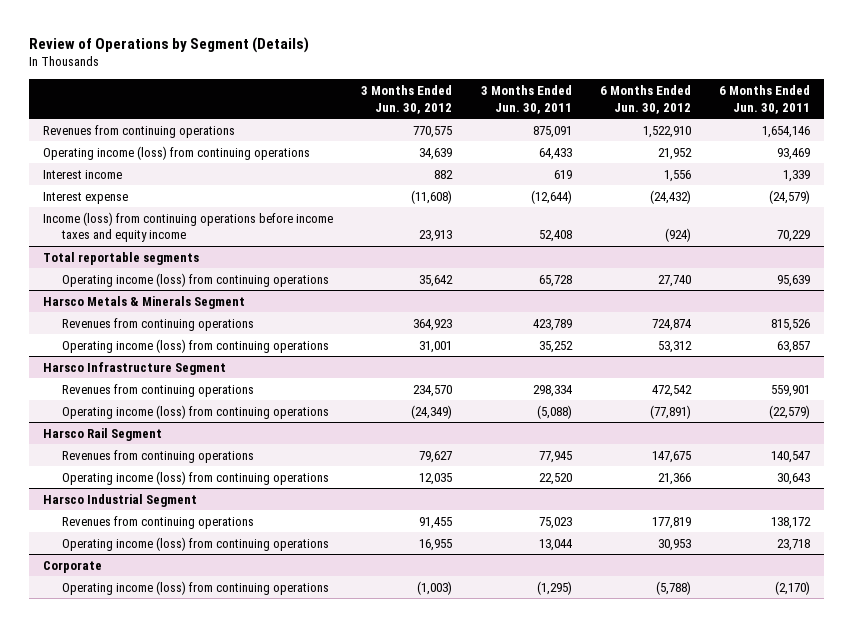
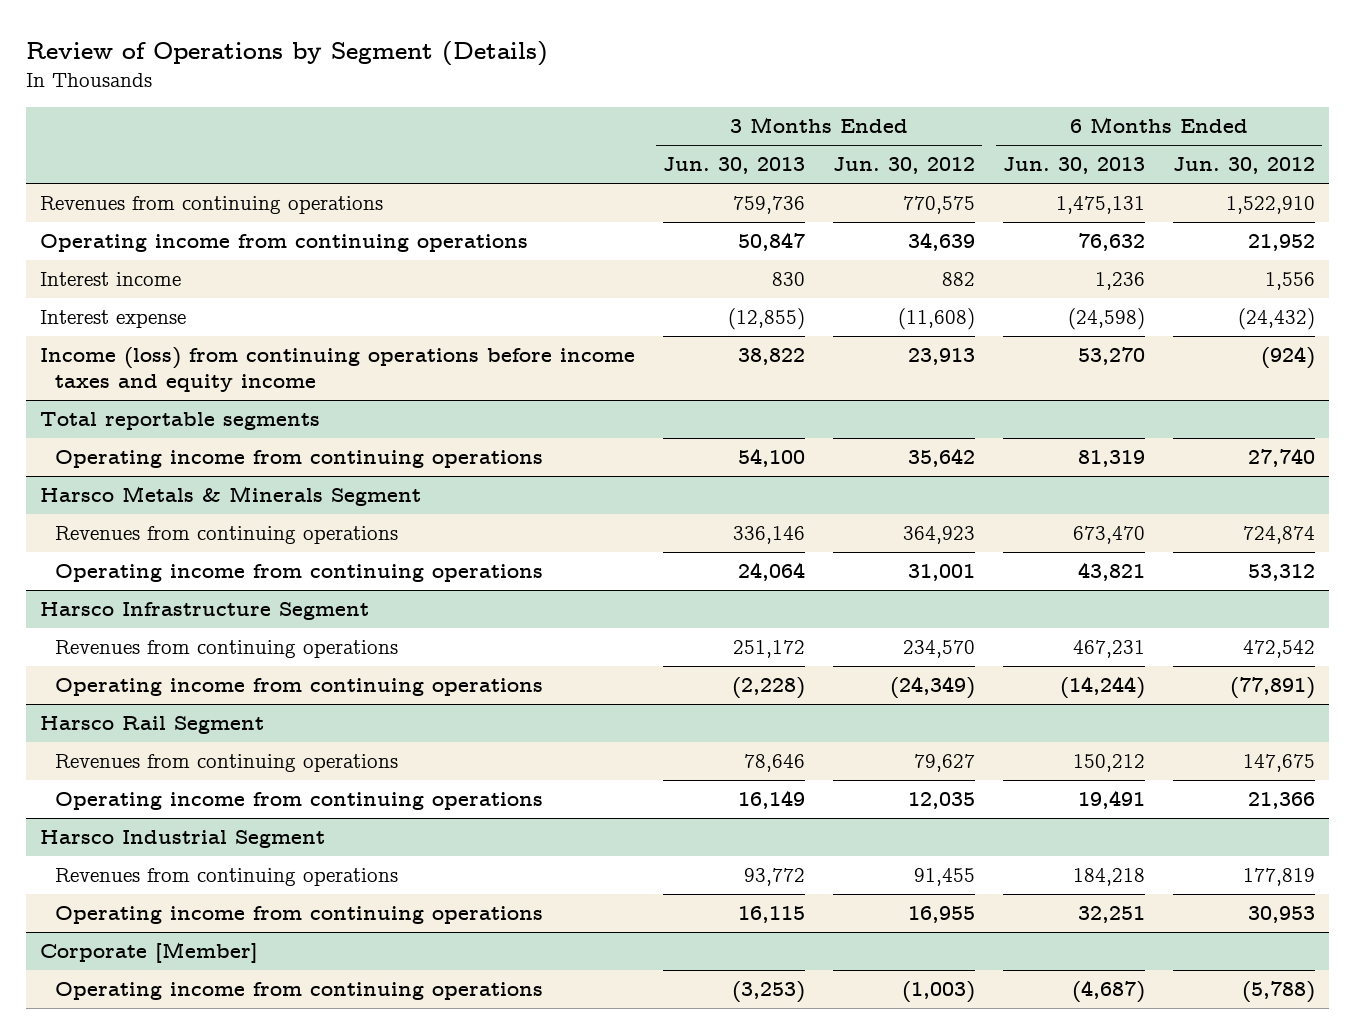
- | 3 Months Ended Jun. 30, 2012 | 3 Months Ended Jun. 30, 2011 | 6 Months Ended Jun. 30, 2012 | 6 Months Ended Jun. 30, 2011
+ | 3 Months Ended Jun. 30, 2013 | 3 Months Ended Jun. 30, 2012 | 6 Months Ended Jun. 30, 2013 | 6 Months Ended Jun. 30, 2012
- Operating income (loss) from continuing operations | 34,639 | 64,433 | 21,952 | 93,469
+ Operating income from continuing operations | 50,847 | 34,639 | 76,632 | 21,952
@ Total reportable segments
- Operating income (loss) from continuing operations | 35,642 | 65,728 | 27,740 | 95,639
+ Operating income from continuing operations | 54,100 | 35,642 | 81,319 | 27,740
@ Harsco Metals & Minerals Segment
- Operating income (loss) from continuing operations | 31,001 | 35,252 | 53,312 | 63,857
+ Operating income from continuing operations | 24,064 | 31,001 | 43,821 | 53,312
@ Harsco Infrastructure Segment
- Operating income (loss) from continuing operations | (24,349) | (5,088) | (77,891) | (22,579)
+ Operating income from continuing operations | (2,228) | (24,349) | (14,244) | (77,891)
@ Harsco Rail Segment
- Operating income (loss) from continuing operations | 12,035 | 22,520 | 21,366 | 30,643
+ Operating income from continuing operations | 16,149 | 12,035 | 19,491 | 21,366
@ Harsco Industrial Segment
- Operating income (loss) from continuing operations | 16,955 | 13,044 | 30,953 | 23,718
- Corporate
- Operating income (loss) from continuing operations | (1,003) | (1,295) | (5,788) | (2,170)
@ Harsco Industrial Segment
+ Operating income from continuing operations | 16,115 | 16,955 | 32,251 | 30,953
+ Corporate [Member]
+ Operating income from continuing operations | (3,253) | (1,003) | (4,687) | (5,788)

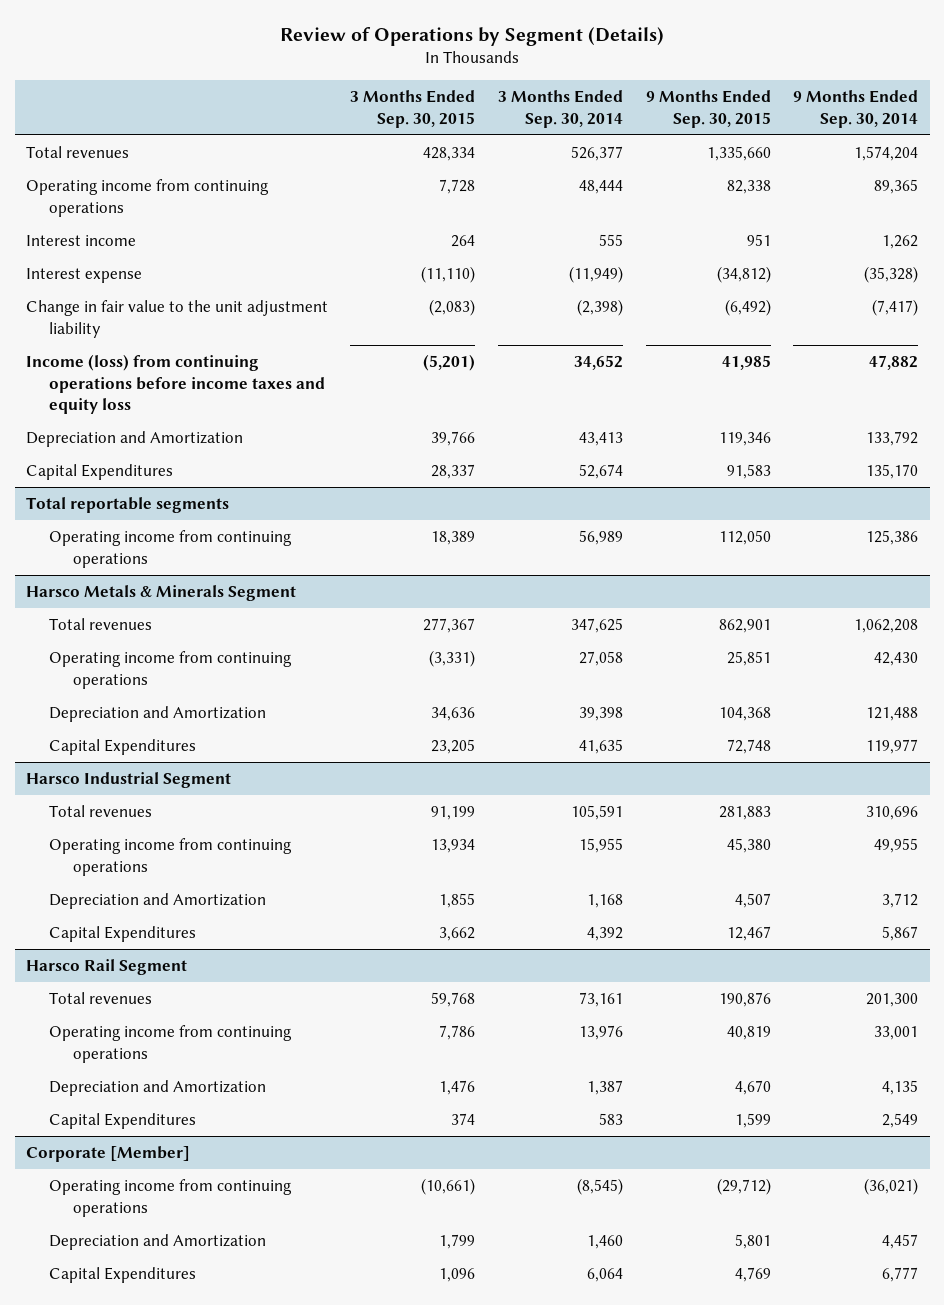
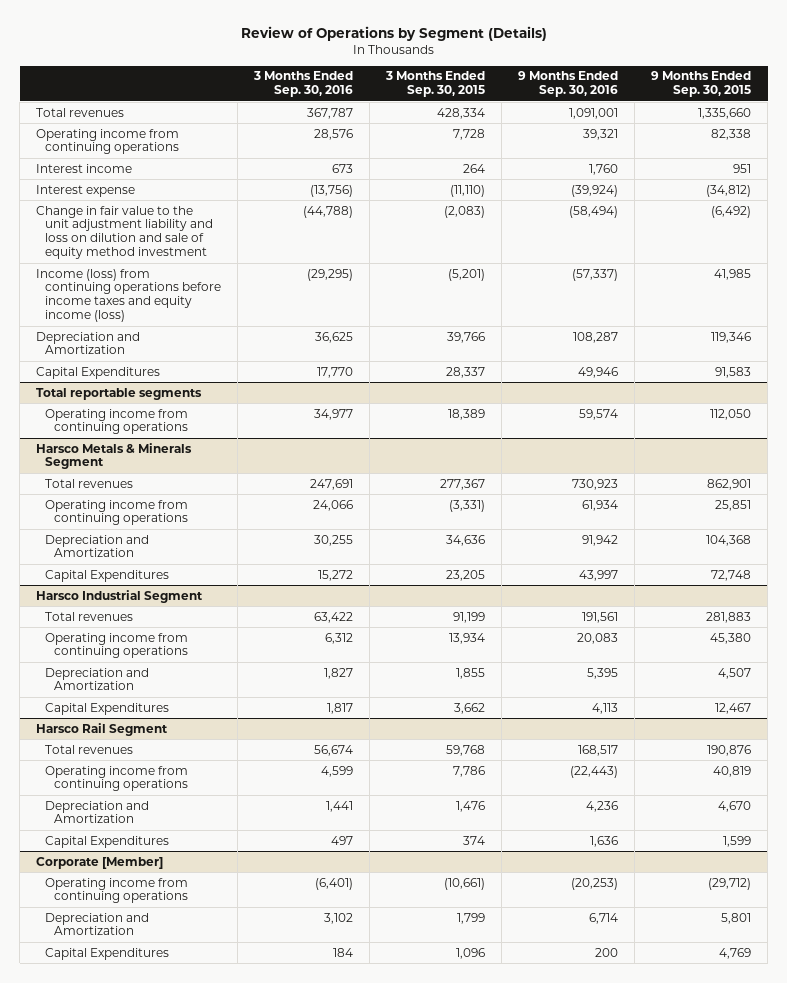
- | 3 Months Ended Sep. 30, 2015 | 3 Months Ended Sep. 30, 2014 | 9 Months Ended Sep. 30, 2015 | 9 Months Ended Sep. 30, 2014
+ | 3 Months Ended Sep. 30, 2016 | 3 Months Ended Sep. 30, 2015 | 9 Months Ended Sep. 30, 2016 | 9 Months Ended Sep. 30, 2015
- Change in fair value to the unit adjustment liability | (2,083) | (2,398) | (6,492) | (7,417)
- Income (loss) from continuing operations before income taxes and equity loss | (5,201) | 34,652 | 41,985 | 47,882
+ Change in fair value to the unit adjustment liability and loss on dilution and sale of equity method investment | (44,788) | (2,083) | (58,494) | (6,492)
+ Income (loss) from continuing operations before income taxes and equity income (loss) | (29,295) | (5,201) | (57,337) | 41,985

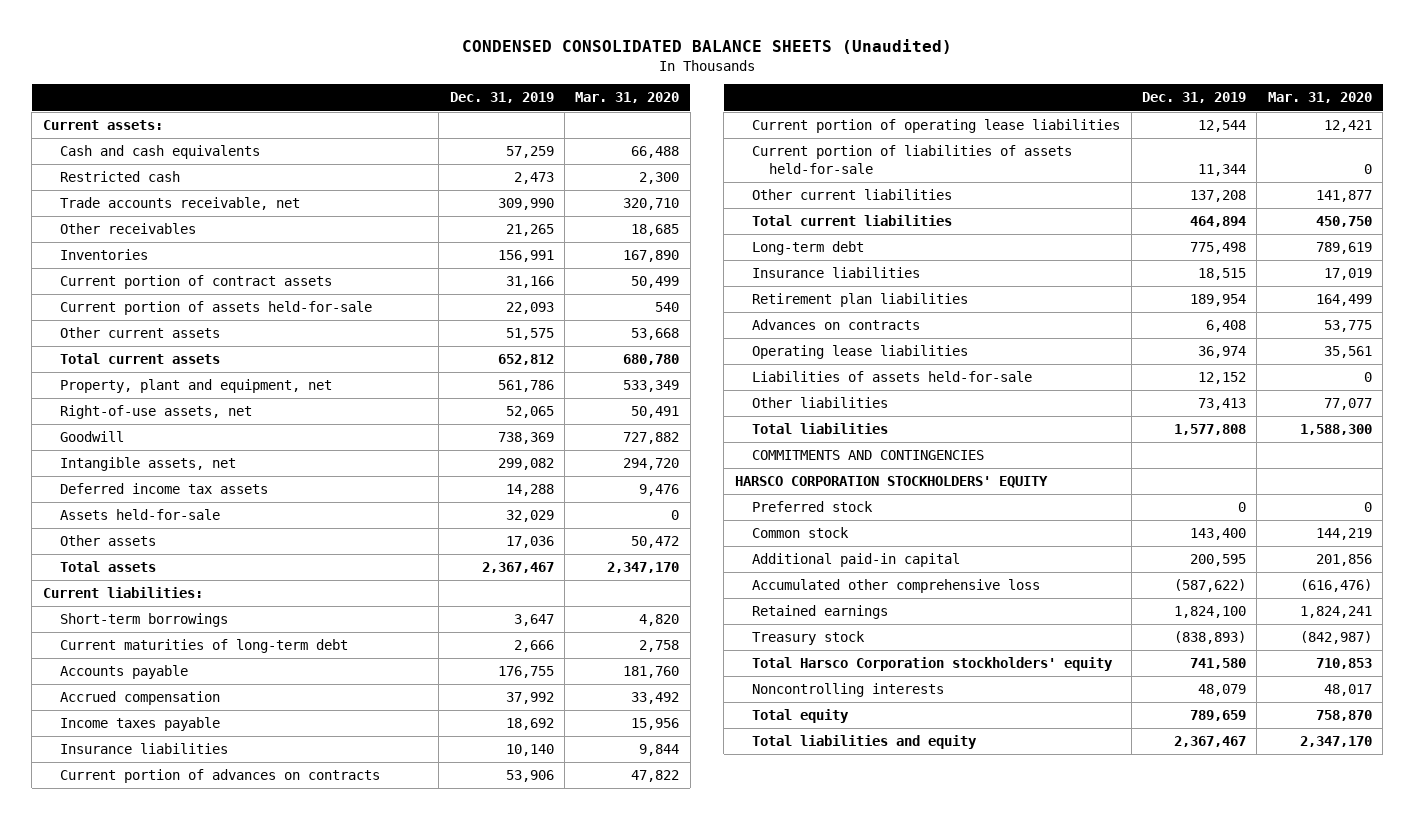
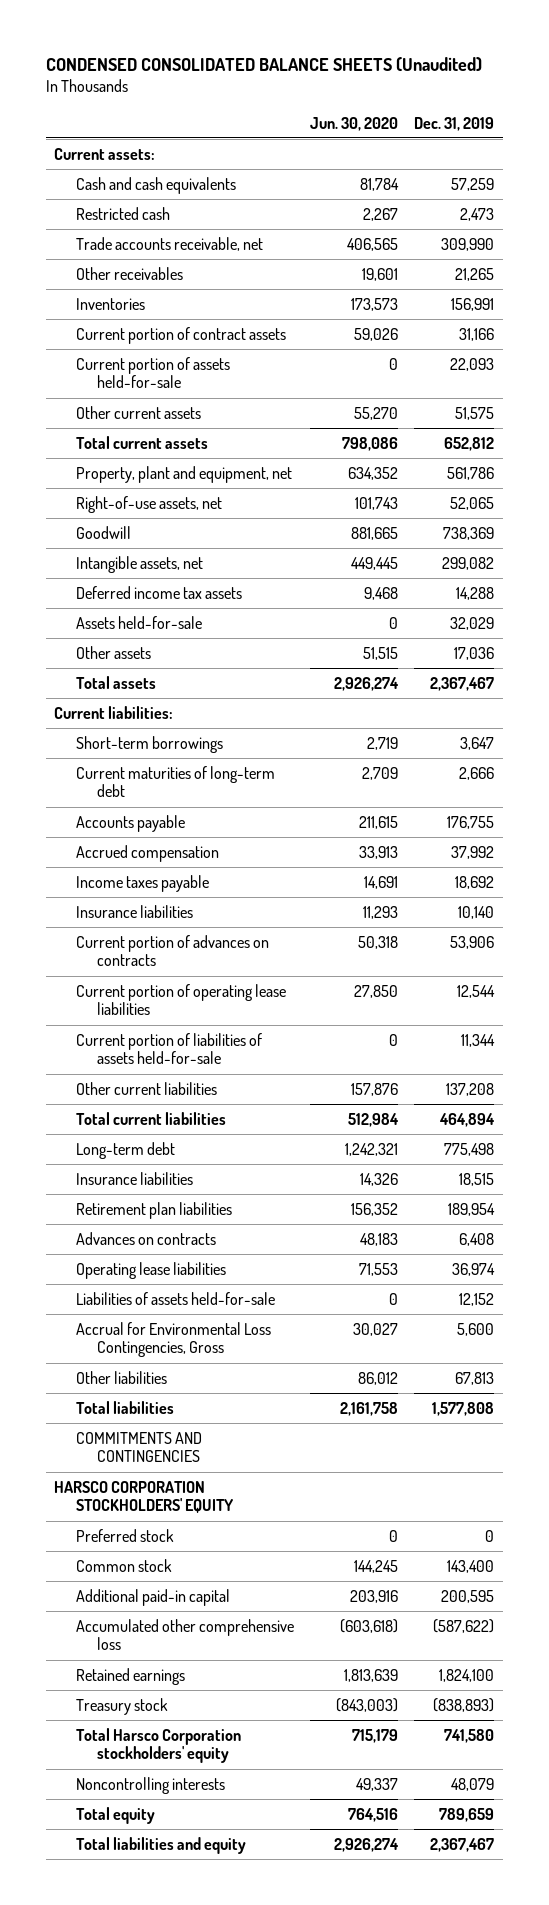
- | Dec. 31, 2019 | Mar. 31, 2020
+ | Jun. 30, 2020 | Dec. 31, 2019
- Other liabilities | 73,413 | 77,077
+ Accrual for Environmental Loss Contingencies, Gross | 30,027 | 5,600
+ Other liabilities | 86,012 | 67,813

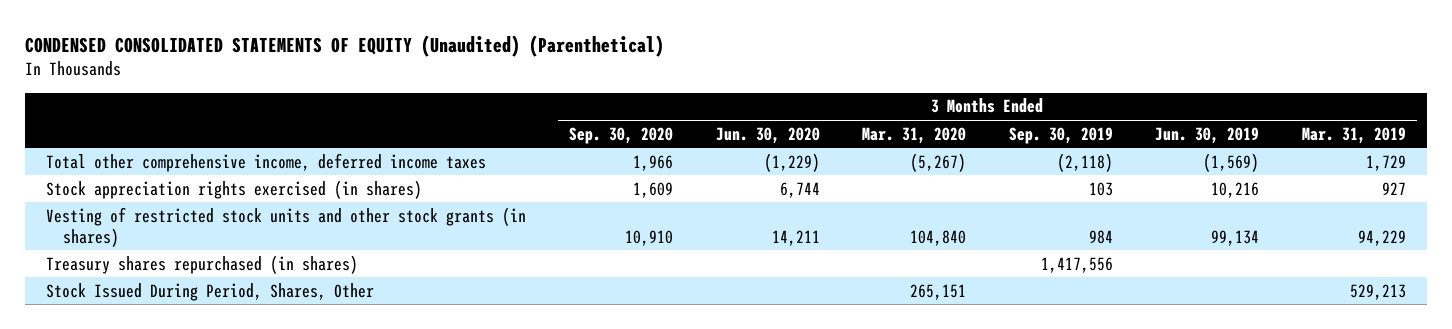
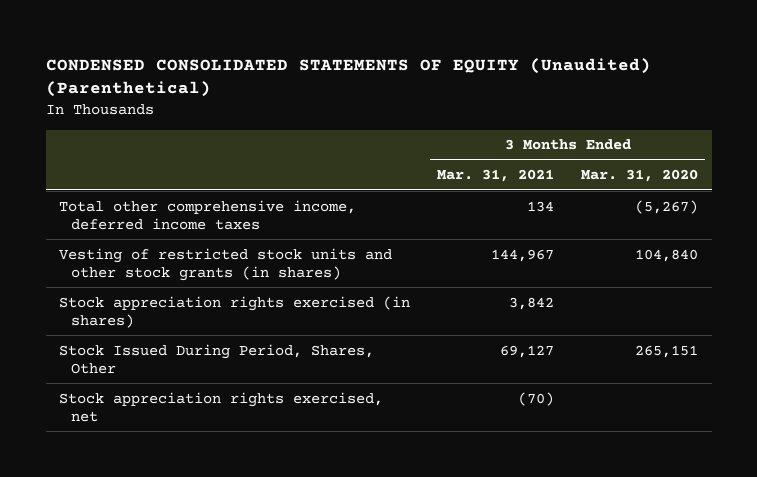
- | 3 Months Ended Sep. 30, 2020 | 3 Months Ended Jun. 30, 2020 | 3 Months Ended Mar. 31, 2020 | 3 Months Ended Sep. 30, 2019 | 3 Months Ended Jun. 30, 2019 | 3 Months Ended Mar. 31, 2019
+ | 3 Months Ended Mar. 31, 2021 | 3 Months Ended Mar. 31, 2020
- Treasury shares repurchased (in shares) | | | | 1,417,556 | |
moved down: Stock appreciation rights exercised (in shares) | 3,842 |
+ Stock appreciation rights exercised, net | (70) |

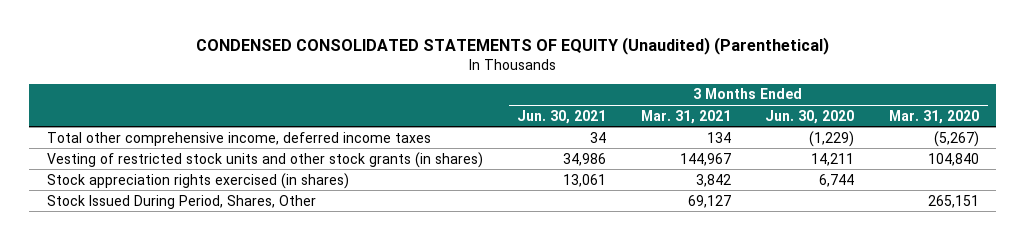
- | 3 Months Ended Mar. 31, 2021 | 3 Months Ended Mar. 31, 2020
+ | 3 Months Ended Jun. 30, 2021 | 3 Months Ended Mar. 31, 2021 | 3 Months Ended Jun. 30, 2020 | 3 Months Ended Mar. 31, 2020
- Stock appreciation rights exercised, net | (70) |

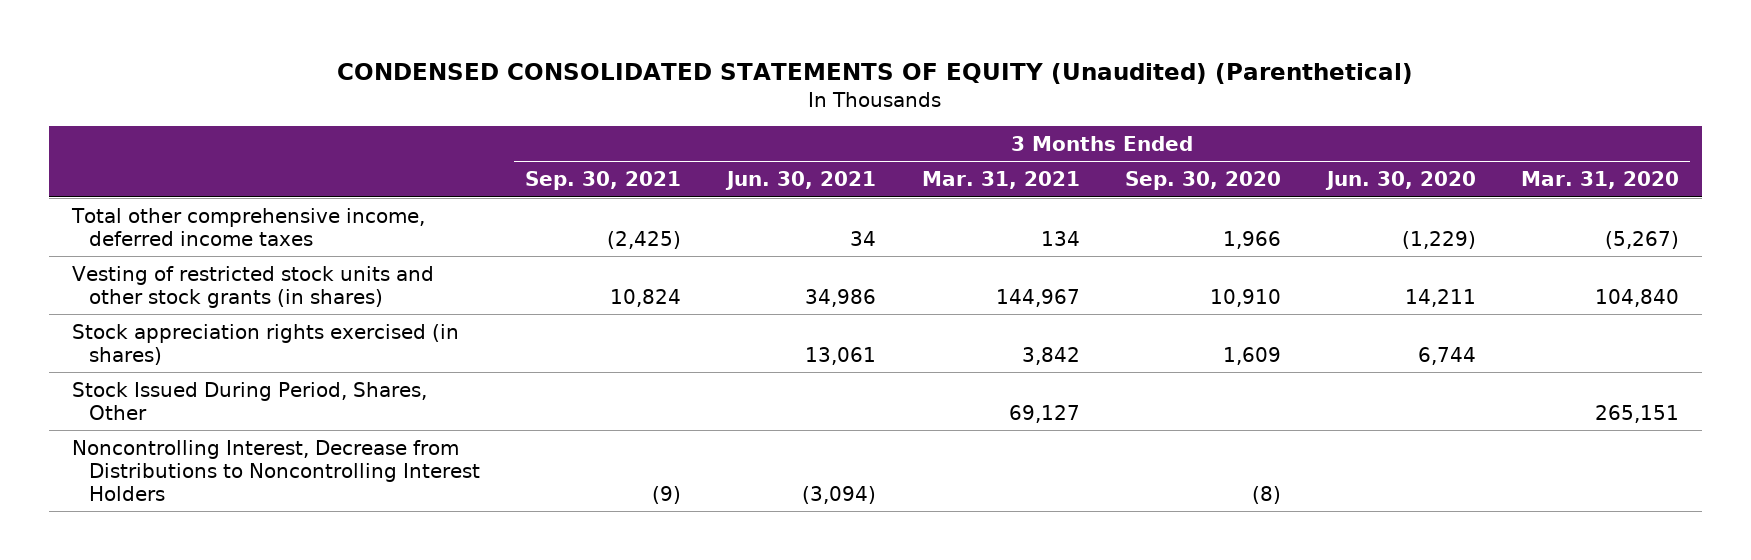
- | 3 Months Ended Jun. 30, 2021 | 3 Months Ended Mar. 31, 2021 | 3 Months Ended Jun. 30, 2020 | 3 Months Ended Mar. 31, 2020
+ | 3 Months Ended Sep. 30, 2021 | 3 Months Ended Jun. 30, 2021 | 3 Months Ended Mar. 31, 2021 | 3 Months Ended Sep. 30, 2020 | 3 Months Ended Jun. 30, 2020 | 3 Months Ended Mar. 31, 2020
+ Noncontrolling Interest, Decrease from Distributions to Noncontrolling Interest Holders | (9) | (3,094) | | (8) | |

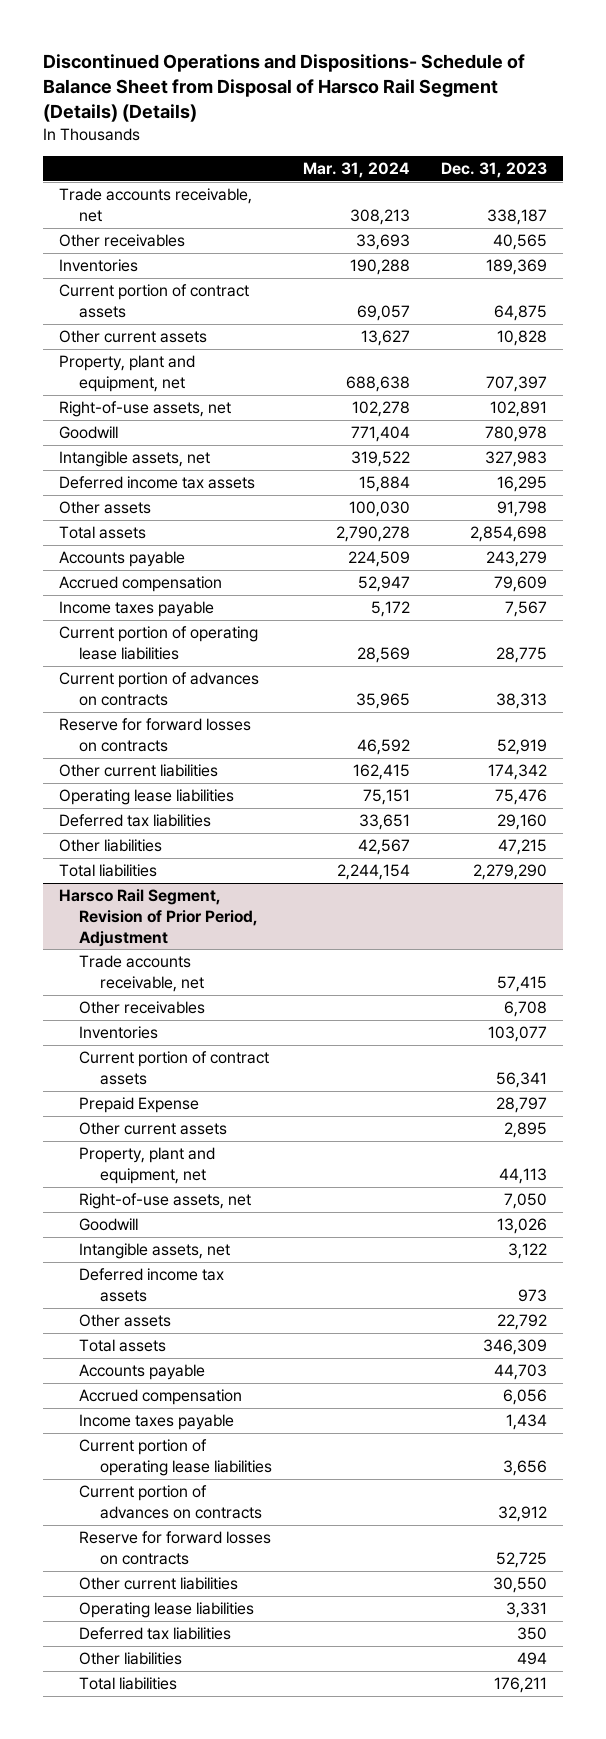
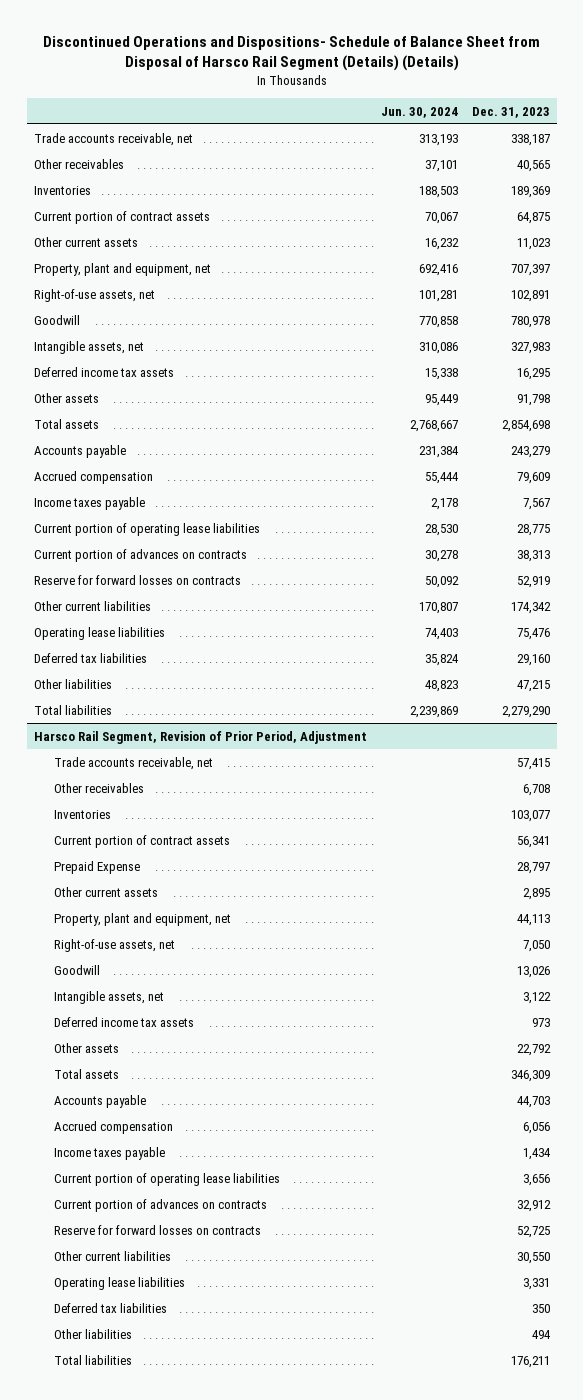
- | Mar. 31, 2024 | Dec. 31, 2023
+ | Jun. 30, 2024 | Dec. 31, 2023
- Other current assets | 13,627 | 10,828
+ Other current assets | 16,232 | 11,023

